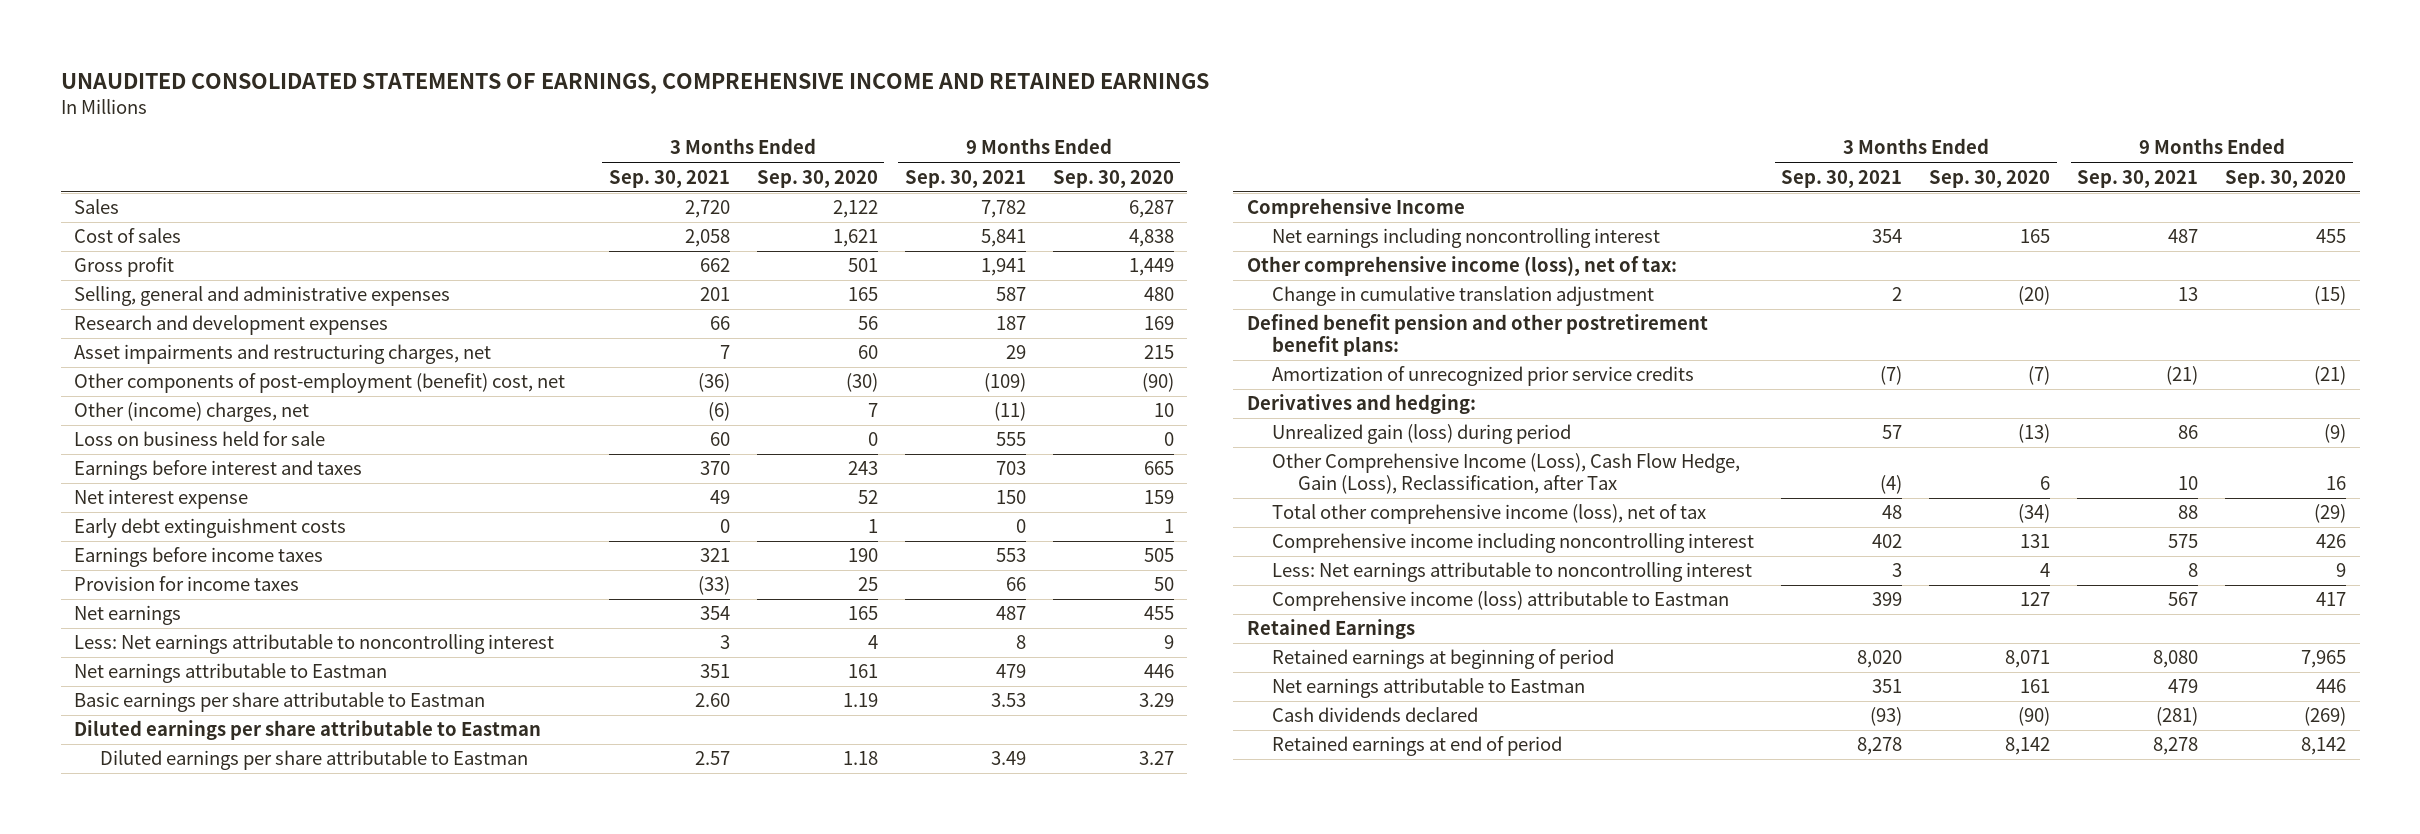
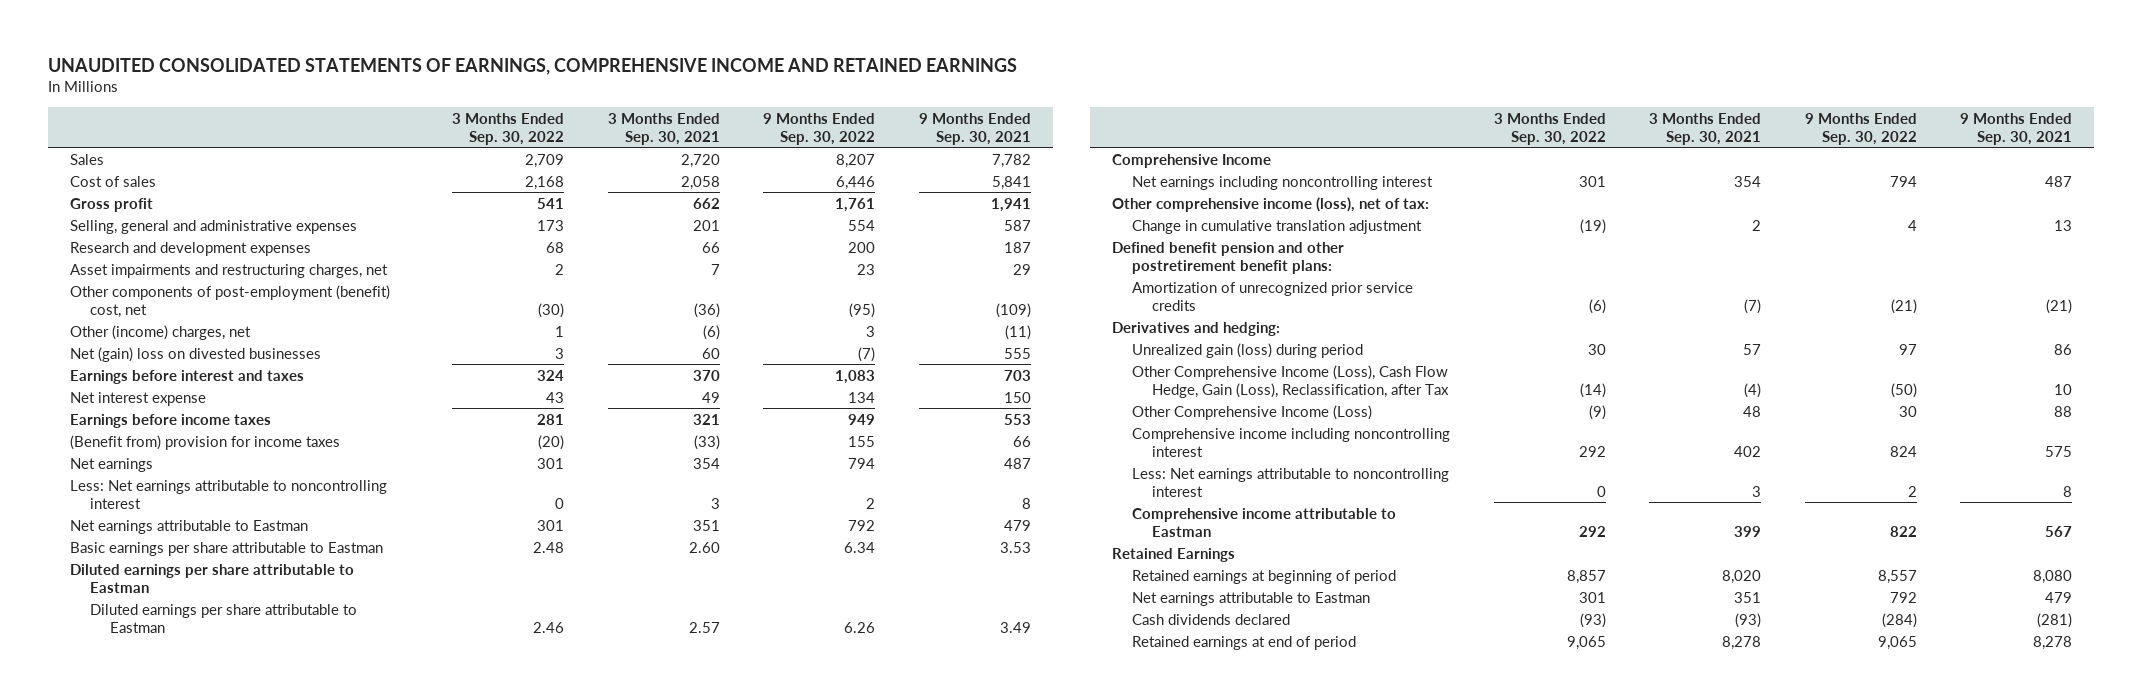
- | 3 Months Ended Sep. 30, 2021 | 3 Months Ended Sep. 30, 2020 | 9 Months Ended Sep. 30, 2021 | 9 Months Ended Sep. 30, 2020
+ | 3 Months Ended Sep. 30, 2022 | 3 Months Ended Sep. 30, 2021 | 9 Months Ended Sep. 30, 2022 | 9 Months Ended Sep. 30, 2021
- Loss on business held for sale | 60 | 0 | 555 | 0
+ Net (gain) loss on divested businesses | 3 | 60 | (7) | 555
- Early debt extinguishment costs | 0 | 1 | 0 | 1
- Provision for income taxes | (33) | 25 | 66 | 50
+ (Benefit from) provision for income taxes | (20) | (33) | 155 | 66
- Total other comprehensive income (loss), net of tax | 48 | (34) | 88 | (29)
+ Other Comprehensive Income (Loss) | (9) | 48 | 30 | 88
- Comprehensive income (loss) attributable to Eastman | 399 | 127 | 567 | 417
+ Comprehensive income attributable to Eastman | 292 | 399 | 822 | 567

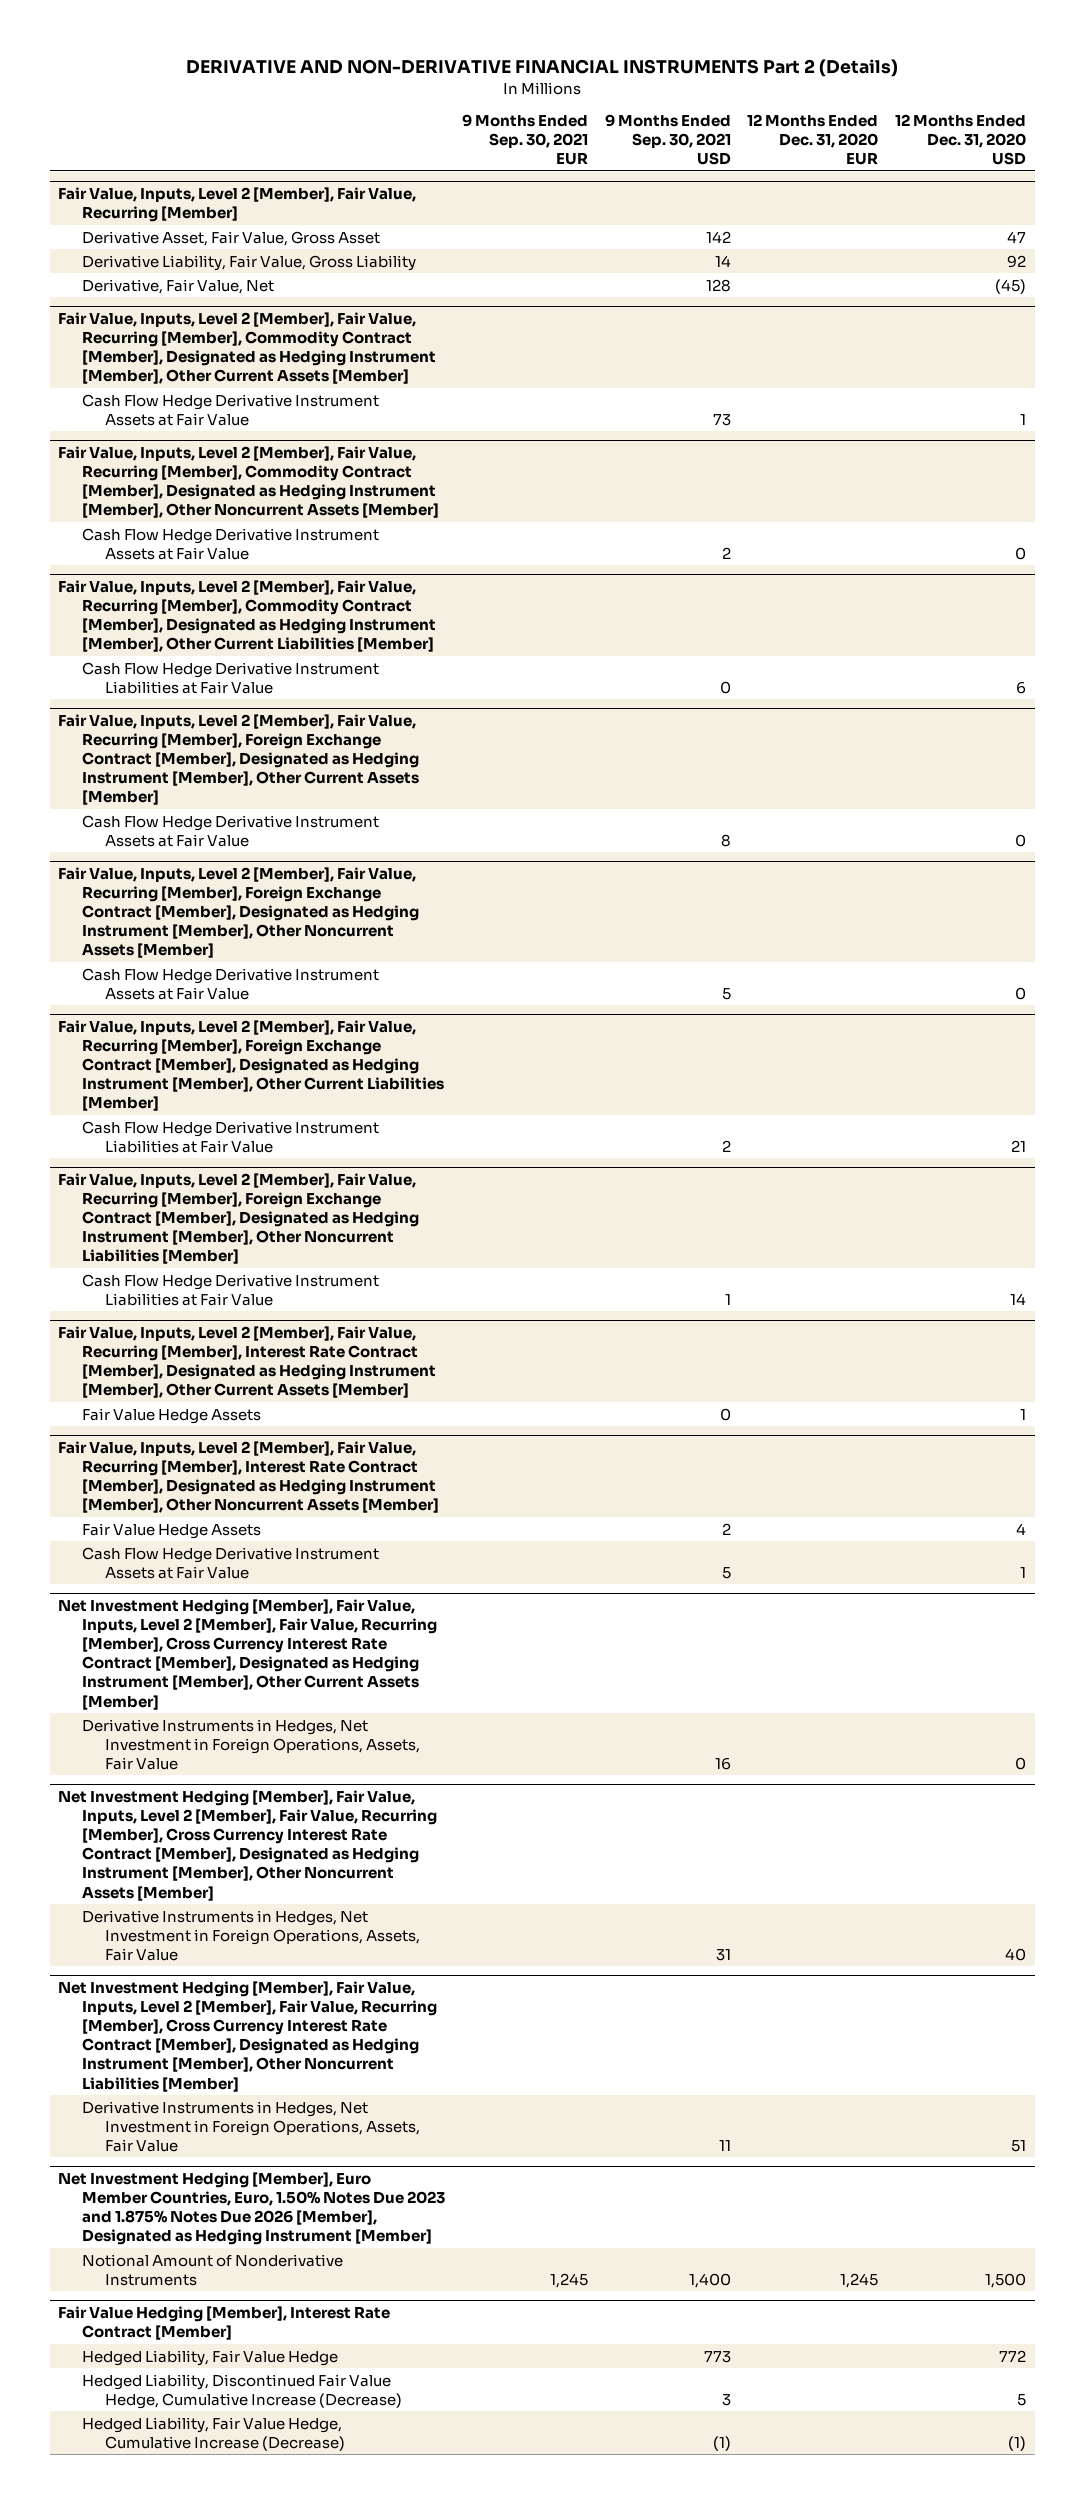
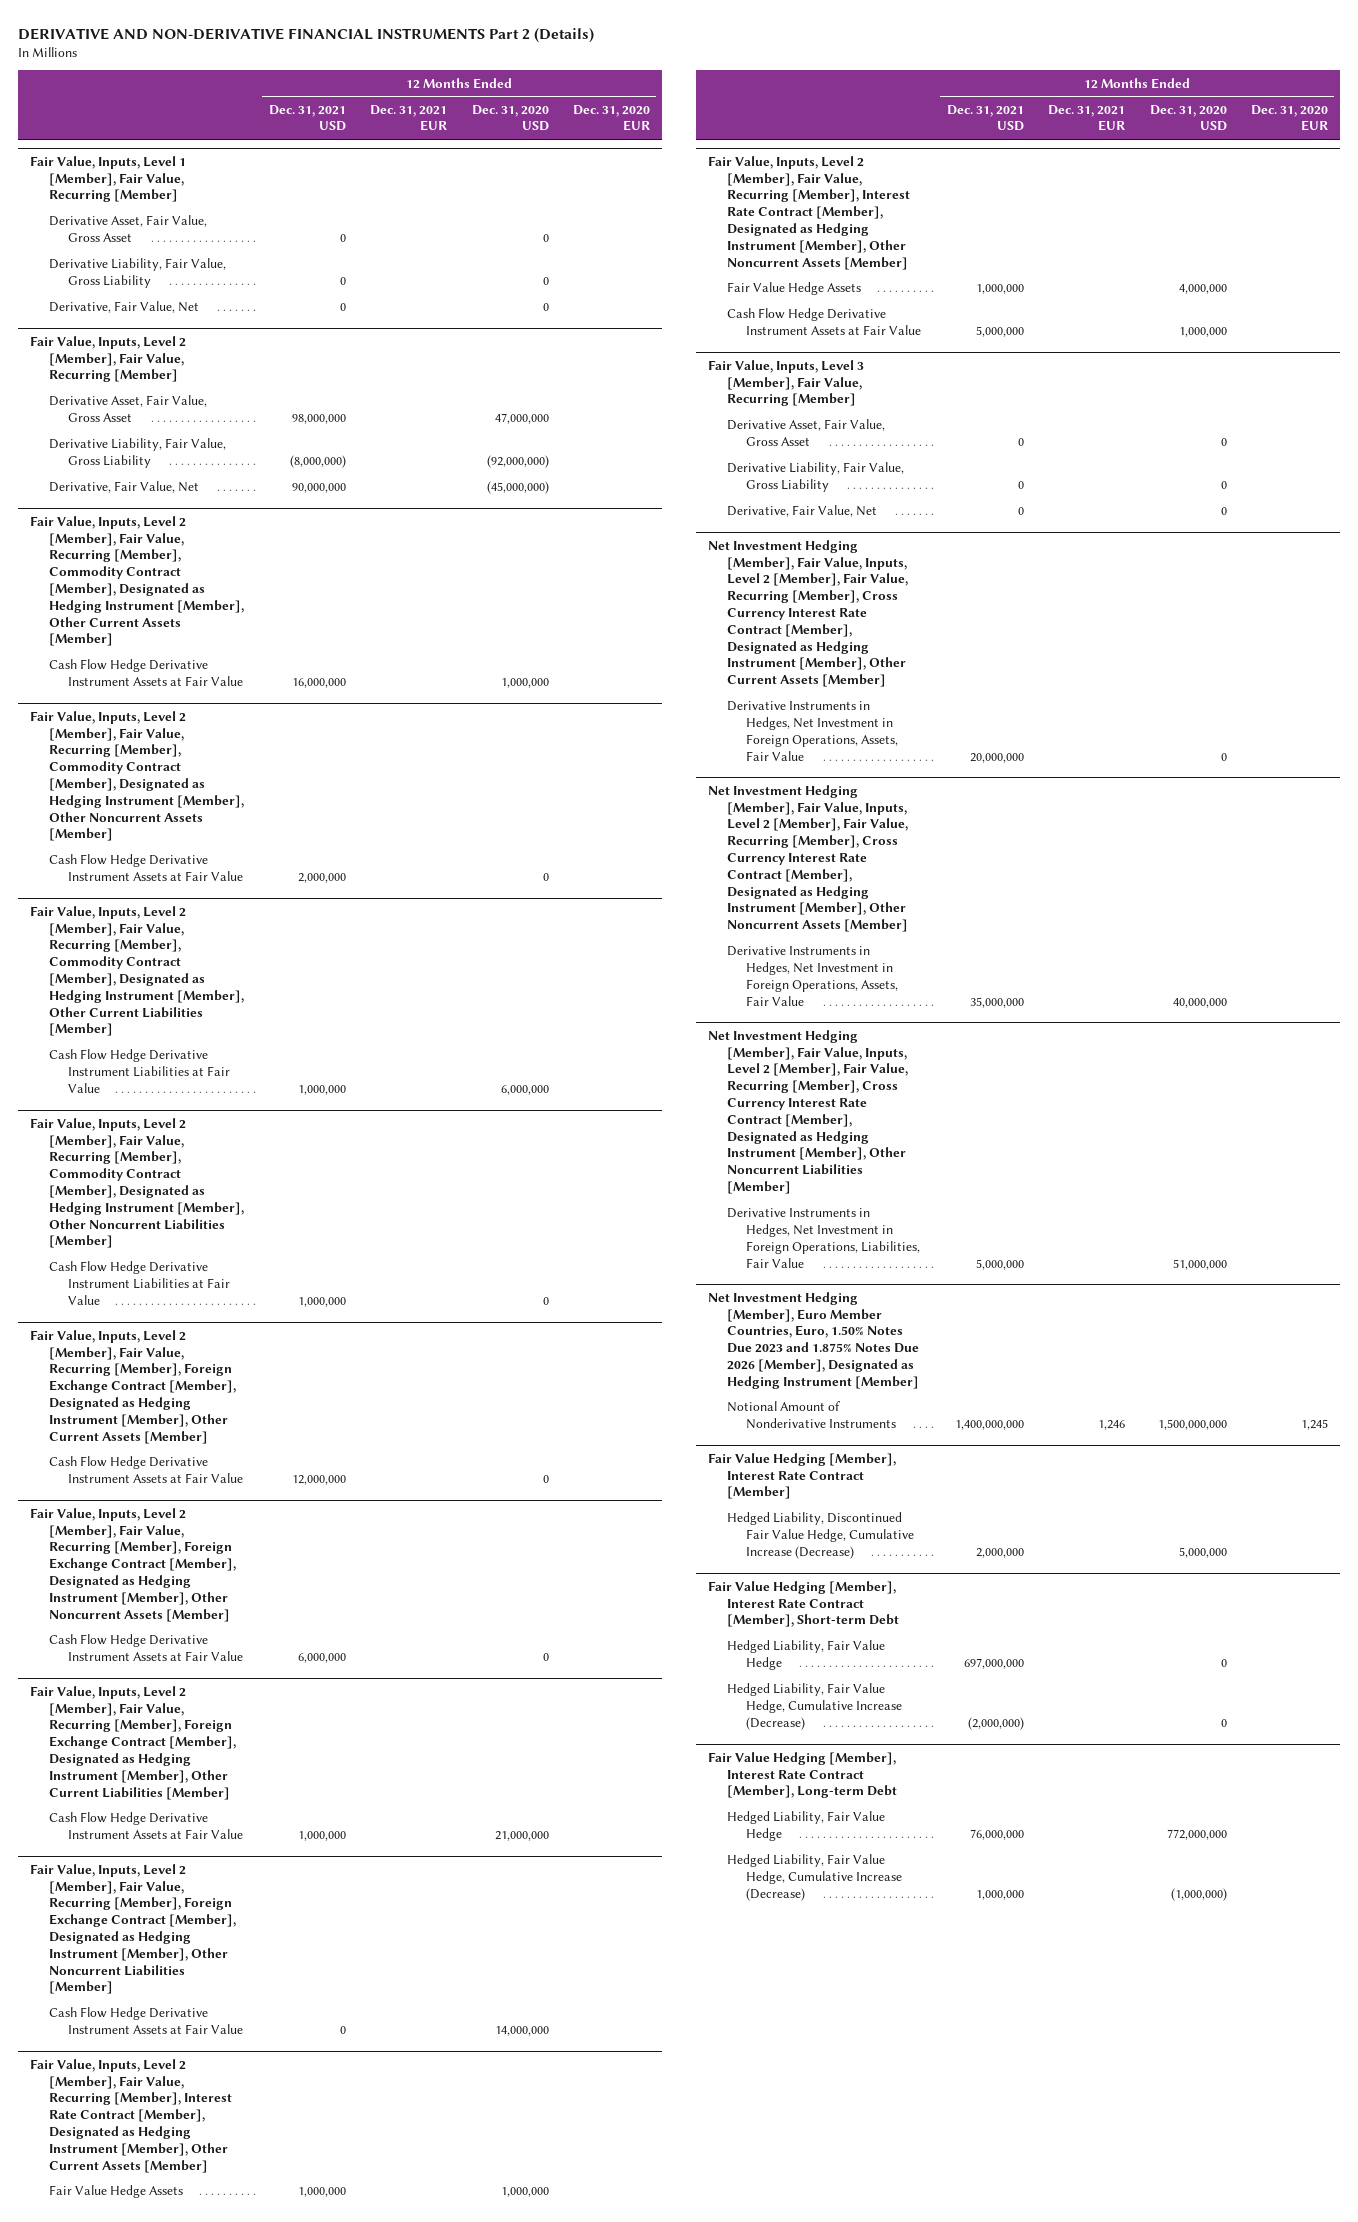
- | 9 Months Ended Sep. 30, 2021 EUR | 9 Months Ended Sep. 30, 2021 USD | 12 Months Ended Dec. 31, 2020 EUR | 12 Months Ended Dec. 31, 2020 USD
+ | 12 Months Ended Dec. 31, 2021 USD | 12 Months Ended Dec. 31, 2021 EUR | 12 Months Ended Dec. 31, 2020 USD | 12 Months Ended Dec. 31, 2020 EUR
+ Fair Value, Inputs, Level 1 [Member], Fair Value, Recurring [Member]
+ Derivative Asset, Fair Value, Gross Asset | 0 | | 0 |
+ Derivative Liability, Fair Value, Gross Liability | 0 | | 0 |
+ Derivative, Fair Value, Net | 0 | | 0 |
@ Fair Value, Inputs, Level 2 [Member], Fair Value, Recurring [Member]
- Derivative Asset, Fair Value, Gross Asset | | 142 | | 47
- Derivative Liability, Fair Value, Gross Liability | | 14 | | 92
- Derivative, Fair Value, Net | | 128 | | (45)
+ Derivative Asset, Fair Value, Gross Asset | 98,000,000 | | 47,000,000 |
+ Derivative Liability, Fair Value, Gross Liability | (8,000,000) | | (92,000,000) |
+ Derivative, Fair Value, Net | 90,000,000 | | (45,000,000) |
@ Fair Value, Inputs, Level 2 [Member], Fair Value, Recurring [Member], Commodity Contract [Member], Designated as Hedging Instrument [Member], Other Current Assets [Member]
- Cash Flow Hedge Derivative Instrument Assets at Fair Value | | 73 | | 1
+ Cash Flow Hedge Derivative Instrument Assets at Fair Value | 16,000,000 | | 1,000,000 |
@ Fair Value, Inputs, Level 2 [Member], Fair Value, Recurring [Member], Commodity Contract [Member], Designated as Hedging Instrument [Member], Other Current Liabilities [Member]
- Cash Flow Hedge Derivative Instrument Liabilities at Fair Value | | 0 | | 6
+ Cash Flow Hedge Derivative Instrument Liabilities at Fair Value | 1,000,000 | | 6,000,000 |
+ Fair Value, Inputs, Level 2 [Member], Fair Value, Recurring [Member], Commodity Contract [Member], Designated as Hedging Instrument [Member], Other Noncurrent Liabilities [Member]
+ Cash Flow Hedge Derivative Instrument Liabilities at Fair Value | 1,000,000 | | 0 |
@ Fair Value, Inputs, Level 2 [Member], Fair Value, Recurring [Member], Foreign Exchange Contract [Member], Designated as Hedging Instrument [Member], Other Current Liabilities [Member]
- Cash Flow Hedge Derivative Instrument Liabilities at Fair Value | | 2 | | 21
+ Cash Flow Hedge Derivative Instrument Assets at Fair Value | 1,000,000 | | 21,000,000 |
@ Fair Value, Inputs, Level 2 [Member], Fair Value, Recurring [Member], Foreign Exchange Contract [Member], Designated as Hedging Instrument [Member], Other Noncurrent Liabilities [Member]
- Cash Flow Hedge Derivative Instrument Liabilities at Fair Value | | 1 | | 14
+ Cash Flow Hedge Derivative Instrument Assets at Fair Value | 0 | | 14,000,000 |
@ Fair Value, Inputs, Level 2 [Member], Fair Value, Recurring [Member], Interest Rate Contract [Member], Designated as Hedging Instrument [Member], Other Current Assets [Member]
- Fair Value Hedge Assets | | 0 | | 1
+ Fair Value Hedge Assets | 1,000,000 | | 1,000,000 |
@ Fair Value, Inputs, Level 2 [Member], Fair Value, Recurring [Member], Interest Rate Contract [Member], Designated as Hedging Instrument [Member], Other Noncurrent Assets [Member]
- Fair Value Hedge Assets | | 2 | | 4
- Cash Flow Hedge Derivative Instrument Assets at Fair Value | | 5 | | 1
+ Fair Value Hedge Assets | 1,000,000 | | 4,000,000 |
+ Cash Flow Hedge Derivative Instrument Assets at Fair Value | 5,000,000 | | 1,000,000 |
+ Fair Value, Inputs, Level 3 [Member], Fair Value, Recurring [Member]
+ Derivative Asset, Fair Value, Gross Asset | 0 | | 0 |
+ Derivative Liability, Fair Value, Gross Liability | 0 | | 0 |
+ Derivative, Fair Value, Net | 0 | | 0 |
@ Net Investment Hedging [Member], Fair Value, Inputs, Level 2 [Member], Fair Value, Recurring [Member], Cross Currency Interest Rate Contract [Member], Designated as Hedging Instrument [Member], Other Noncurrent Assets [Member]
- Derivative Instruments in Hedges, Net Investment in Foreign Operations, Assets, Fair Value | | 31 | | 40
+ Derivative Instruments in Hedges, Net Investment in Foreign Operations, Assets, Fair Value | 35,000,000 | | 40,000,000 |
@ Net Investment Hedging [Member], Fair Value, Inputs, Level 2 [Member], Fair Value, Recurring [Member], Cross Currency Interest Rate Contract [Member], Designated as Hedging Instrument [Member], Other Noncurrent Liabilities [Member]
- Derivative Instruments in Hedges, Net Investment in Foreign Operations, Assets, Fair Value | | 11 | | 51
+ Derivative Instruments in Hedges, Net Investment in Foreign Operations, Liabilities, Fair Value | 5,000,000 | | 51,000,000 |
@ Net Investment Hedging [Member], Euro Member Countries, Euro, 1.50% Notes Due 2023 and 1.875% Notes Due 2026 [Member], Designated as Hedging Instrument [Member]
- Notional Amount of Nonderivative Instruments | 1,245 | 1,400 | 1,245 | 1,500
+ Notional Amount of Nonderivative Instruments | 1,400,000,000 | 1,246 | 1,500,000,000 | 1,245
@ Fair Value Hedging [Member], Interest Rate Contract [Member]
- Hedged Liability, Fair Value Hedge | | 773 | | 772
- Hedged Liability, Discontinued Fair Value Hedge, Cumulative Increase (Decrease) | | 3 | | 5
- Hedged Liability, Fair Value Hedge, Cumulative Increase (Decrease) | | (1) | | (1)
+ Hedged Liability, Discontinued Fair Value Hedge, Cumulative Increase (Decrease) | 2,000,000 | | 5,000,000 |
+ Fair Value Hedging [Member], Interest Rate Contract [Member], Short-term Debt
+ Hedged Liability, Fair Value Hedge | 697,000,000 | | 0 |
+ Hedged Liability, Fair Value Hedge, Cumulative Increase (Decrease) | (2,000,000) | | 0 |
+ Fair Value Hedging [Member], Interest Rate Contract [Member], Long-term Debt
+ Hedged Liability, Fair Value Hedge | 76,000,000 | | 772,000,000 |
+ Hedged Liability, Fair Value Hedge, Cumulative Increase (Decrease) | 1,000,000 | | (1,000,000) |

